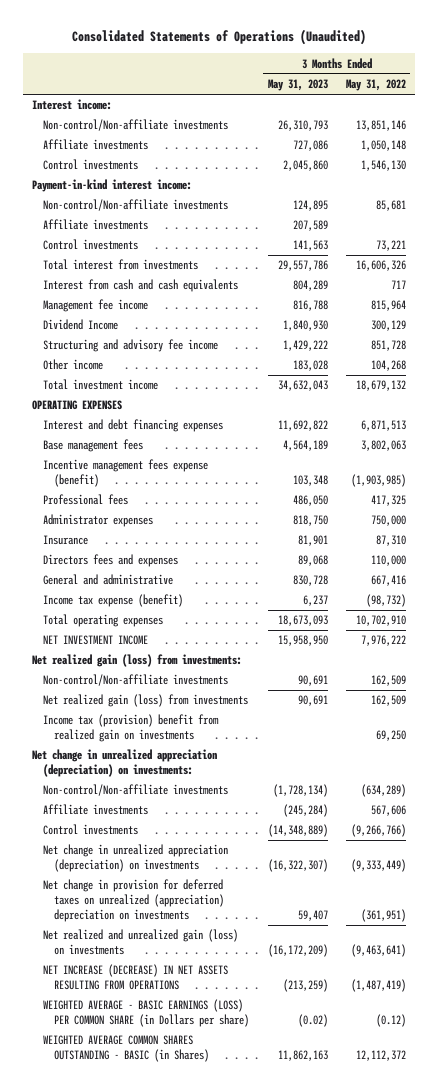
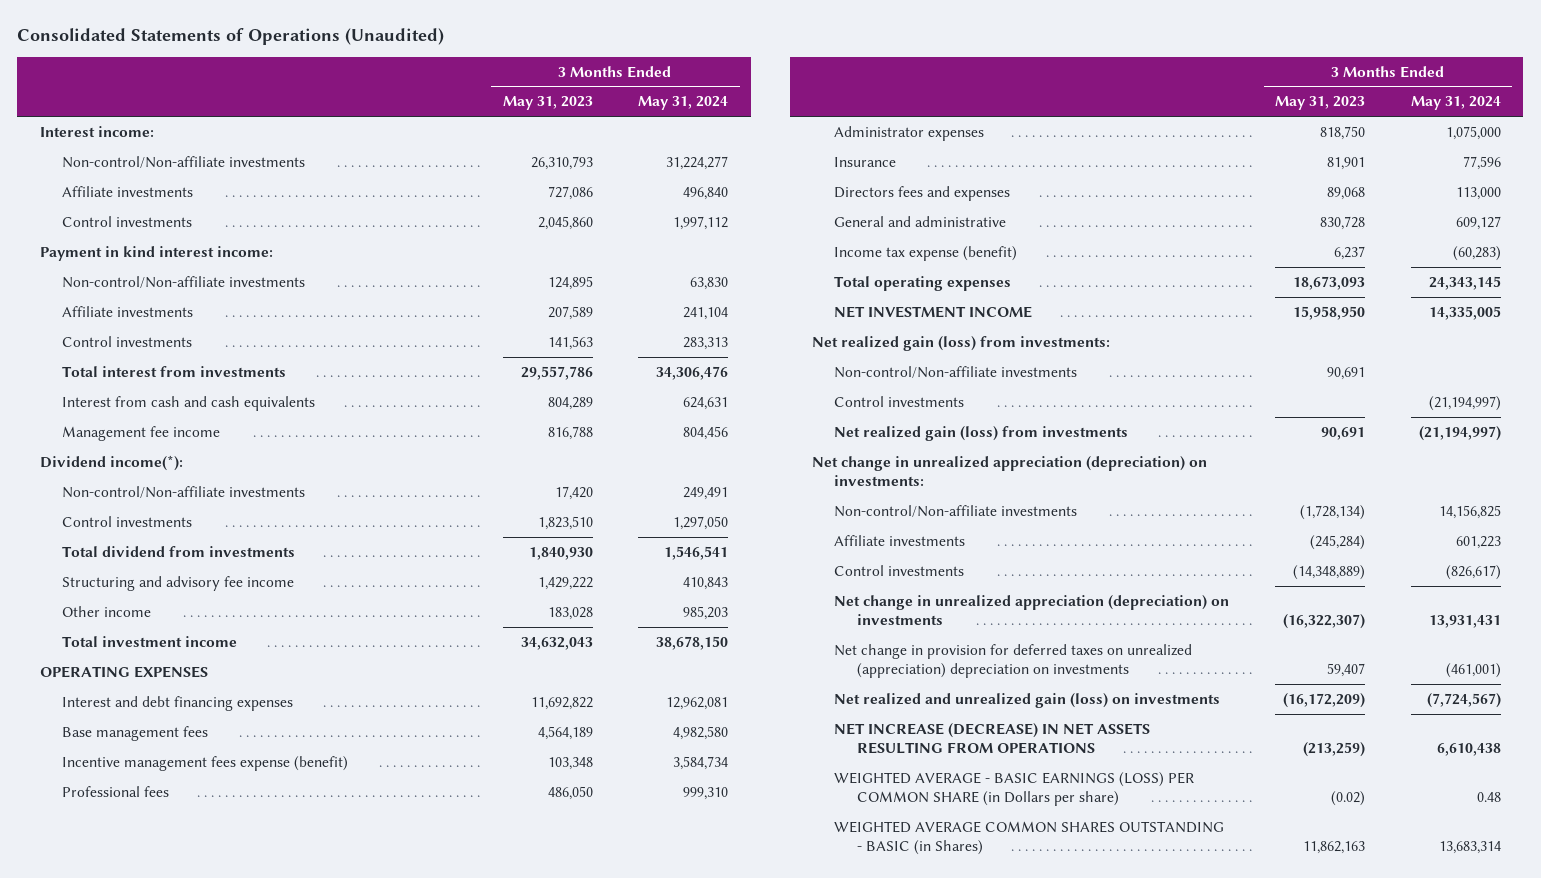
- | 3 Months Ended May 31, 2023 | 3 Months Ended May 31, 2022
+ | 3 Months Ended May 31, 2023 | 3 Months Ended May 31, 2024
- Payment-in-kind interest income:
+ Payment in kind interest income:
- Dividend Income | 1,840,930 | 300,129
+ Dividend income(*):
+ Non-control/Non-affiliate investments | 17,420 | 249,491
+ Control investments | 1,823,510 | 1,297,050
+ Total dividend from investments | 1,840,930 | 1,546,541
+ Control investments | | (21,194,997)
- Income tax (provision) benefit from realized gain on investments | | 69,250

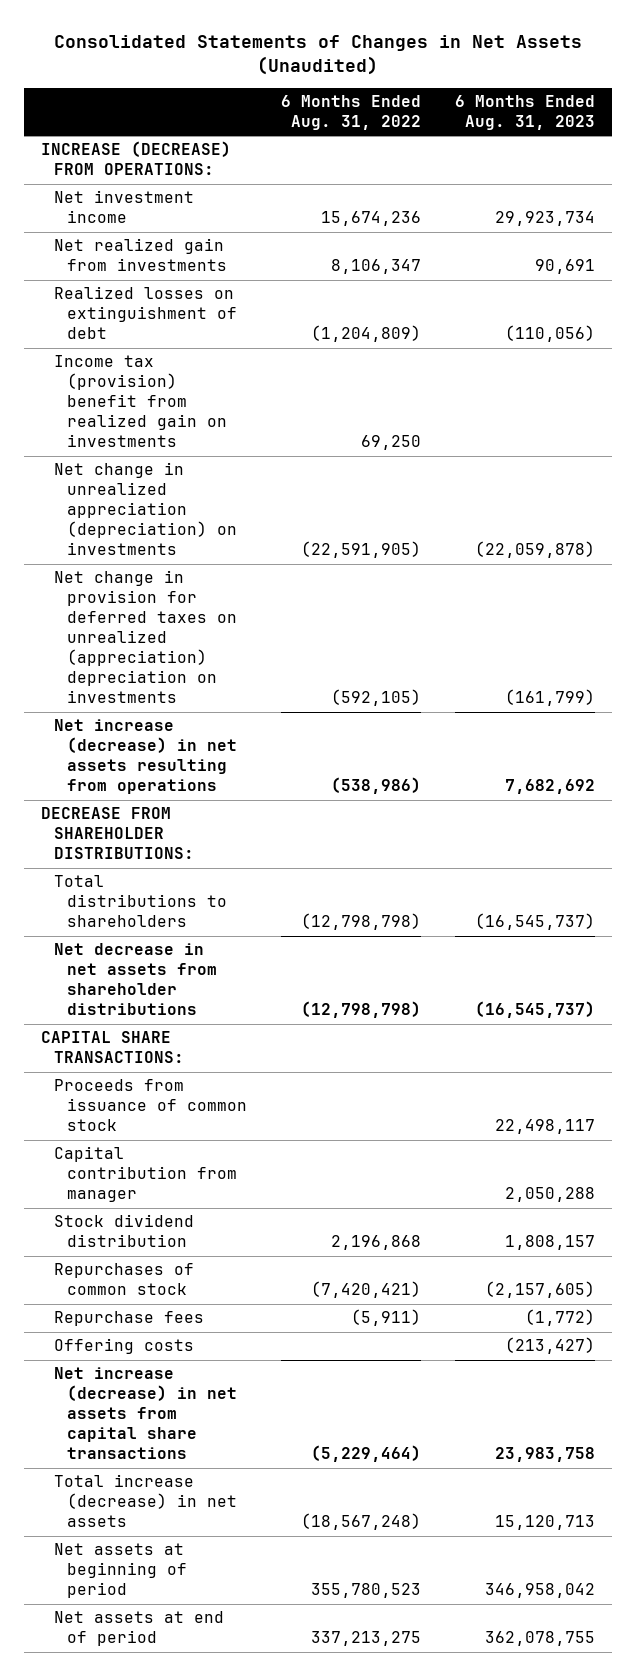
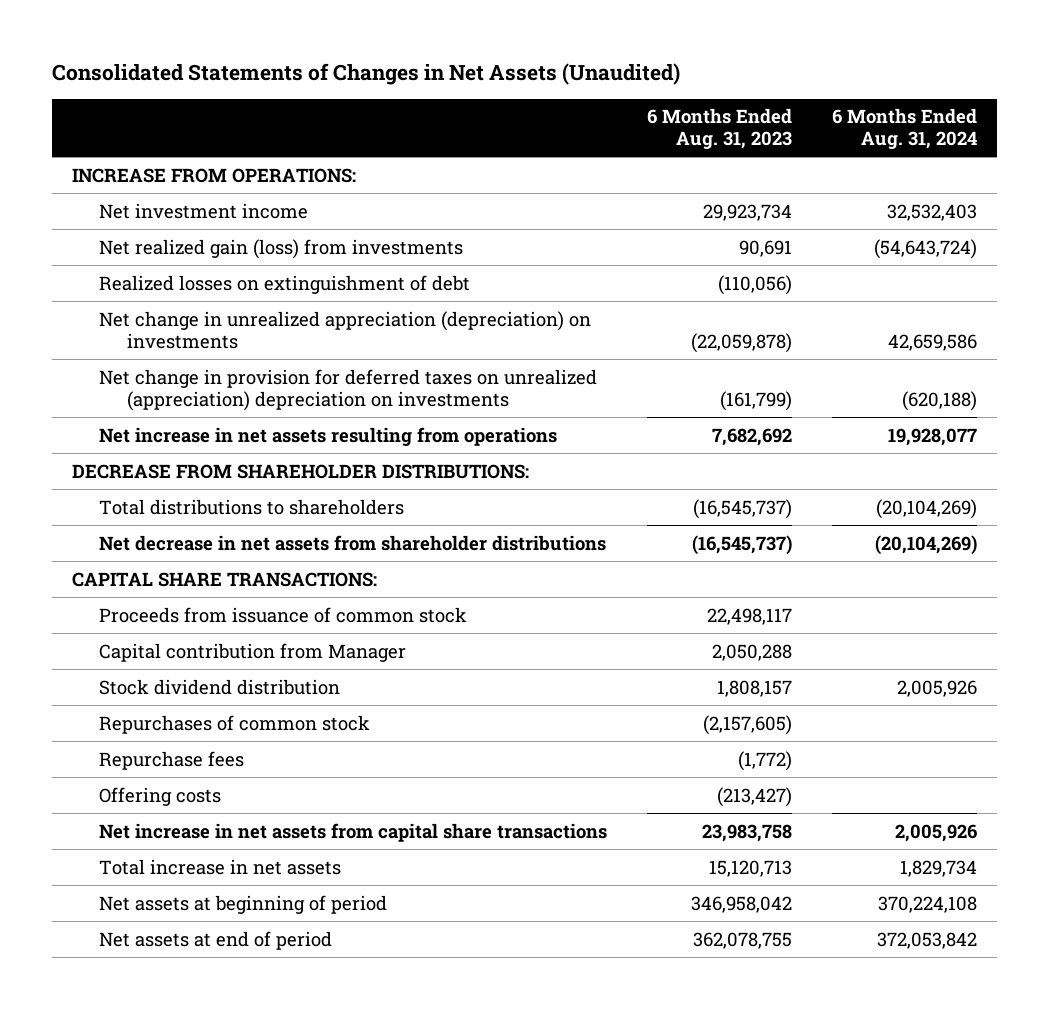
- | 6 Months Ended Aug. 31, 2022 | 6 Months Ended Aug. 31, 2023
+ | 6 Months Ended Aug. 31, 2023 | 6 Months Ended Aug. 31, 2024
- INCREASE (DECREASE) FROM OPERATIONS:
+ INCREASE FROM OPERATIONS:
- Net realized gain from investments | 8,106,347 | 90,691
+ Net realized gain (loss) from investments | 90,691 | (54,643,724)
- Income tax (provision) benefit from realized gain on investments | 69,250 |
- Net increase (decrease) in net assets resulting from operations | (538,986) | 7,682,692
+ Net increase in net assets resulting from operations | 7,682,692 | 19,928,077
- Capital contribution from manager | | 2,050,288
+ Capital contribution from Manager | 2,050,288 |
- Net increase (decrease) in net assets from capital share transactions | (5,229,464) | 23,983,758
- Total increase (decrease) in net assets | (18,567,248) | 15,120,713
+ Net increase in net assets from capital share transactions | 23,983,758 | 2,005,926
+ Total increase in net assets | 15,120,713 | 1,829,734

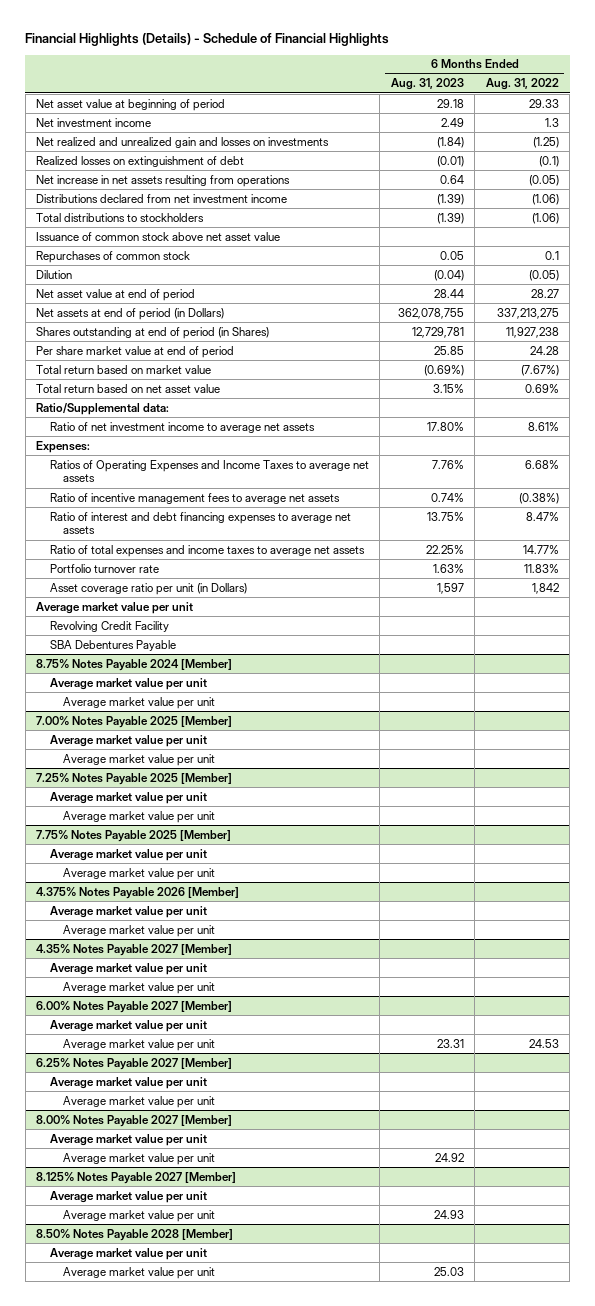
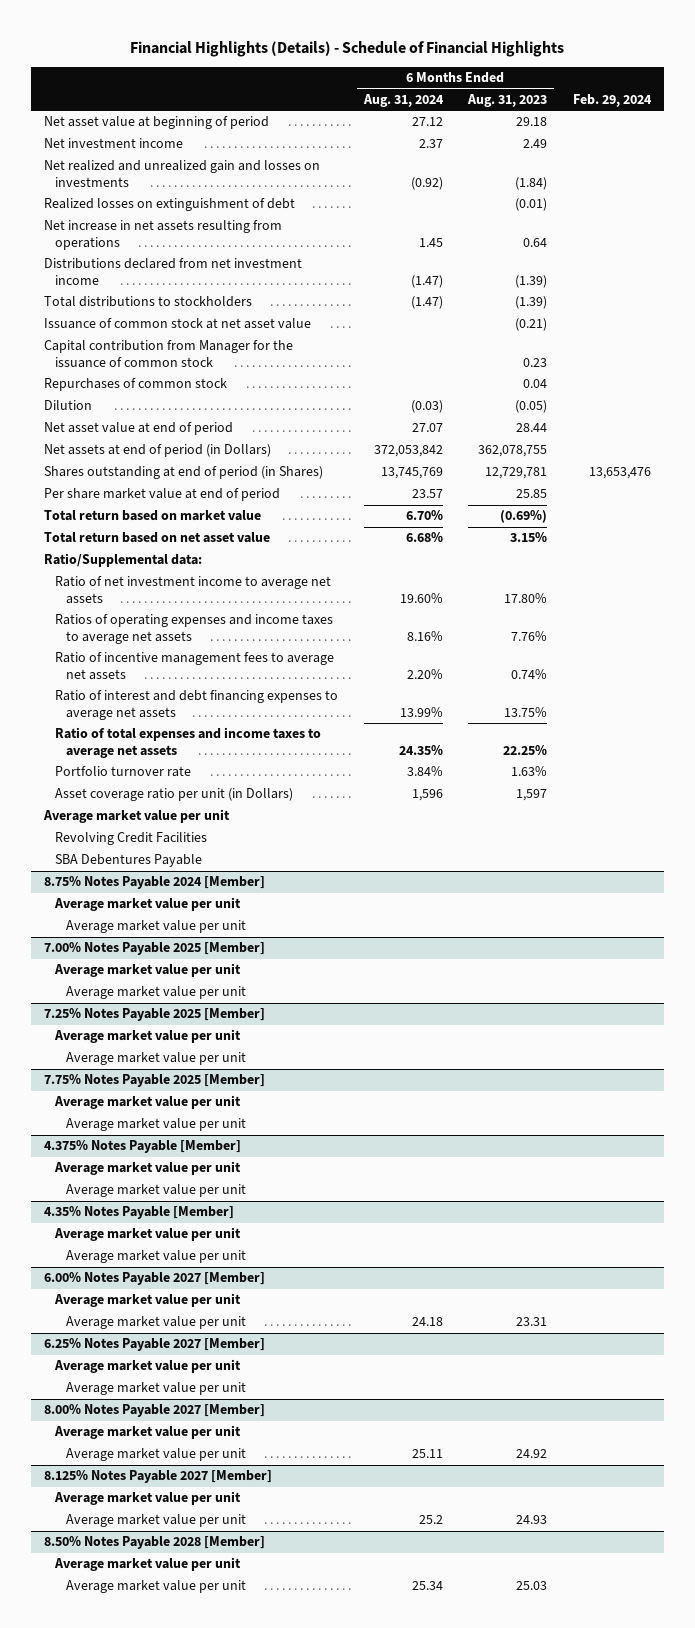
- | 6 Months Ended Aug. 31, 2023 | 6 Months Ended Aug. 31, 2022
+ | 6 Months Ended Aug. 31, 2024 | 6 Months Ended Aug. 31, 2023 | Feb. 29, 2024
- Issuance of common stock above net asset value
- Repurchases of common stock | 0.05 | 0.1
- Dilution | (0.04) | (0.05)
+ Issuance of common stock at net asset value | | (0.21) |
+ Capital contribution from Manager for the issuance of common stock | | 0.23 |
+ Repurchases of common stock | | 0.04 |
+ Dilution | (0.03) | (0.05) |
- Expenses:
- Ratios of Operating Expenses and Income Taxes to average net assets | 7.76% | 6.68%
+ Ratios of operating expenses and income taxes to average net assets | 8.16% | 7.76% |
- Revolving Credit Facility
+ Revolving Credit Facilities
- 4.375% Notes Payable 2026 [Member]
+ 4.375% Notes Payable [Member]
- 4.35% Notes Payable 2027 [Member]
+ 4.35% Notes Payable [Member]

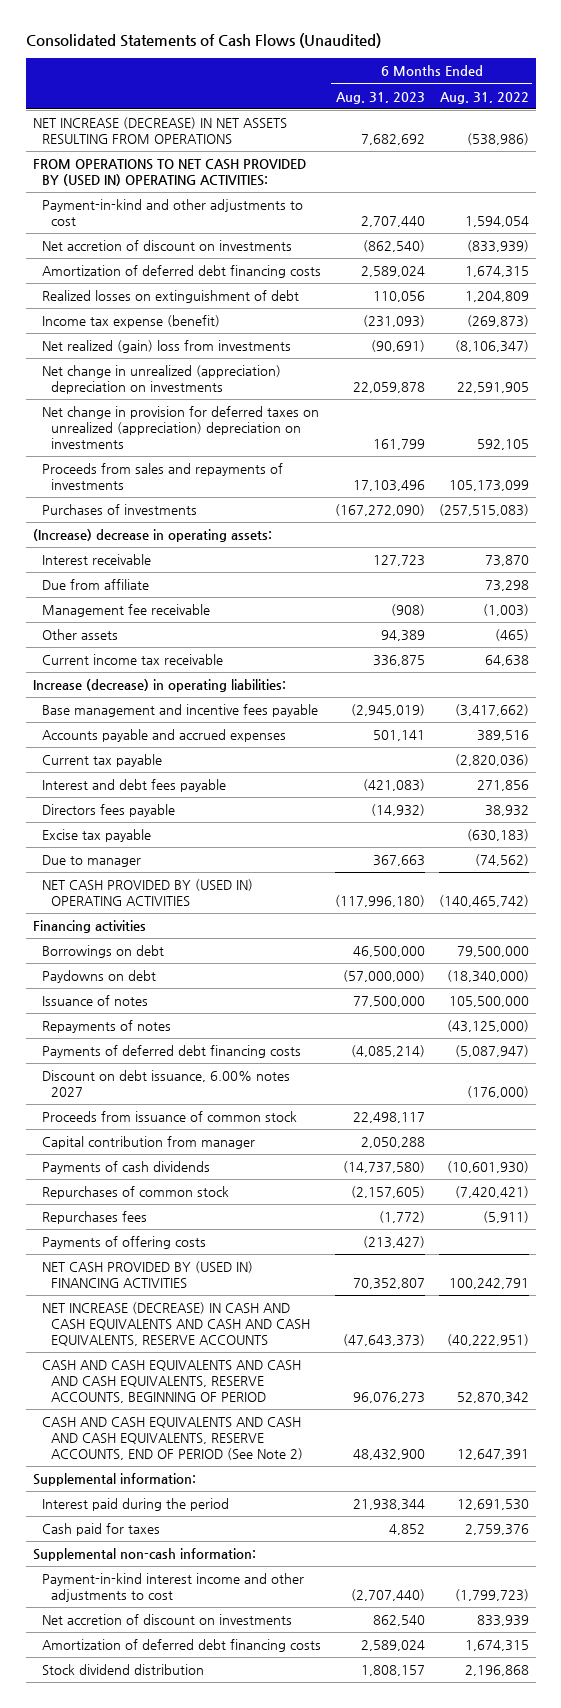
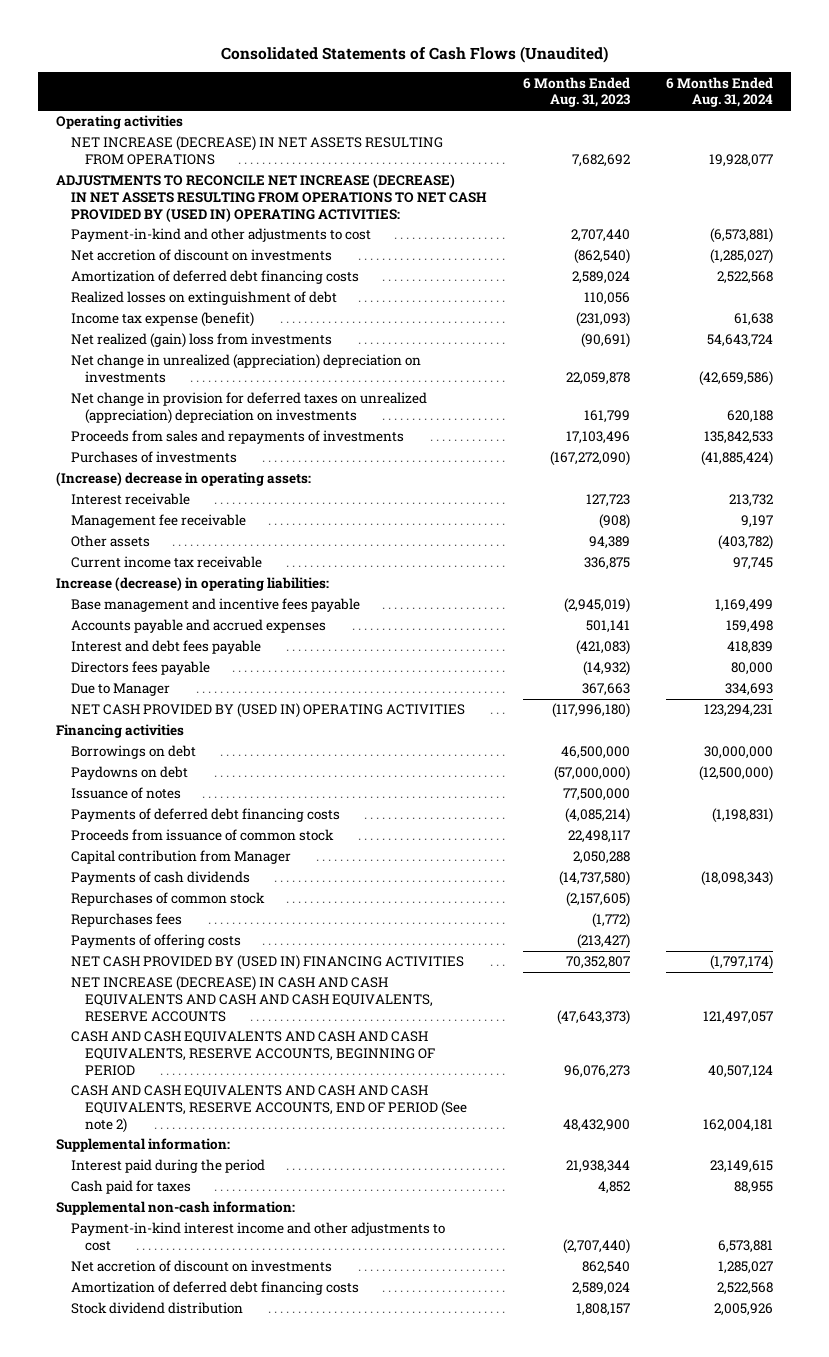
- | 6 Months Ended Aug. 31, 2023 | 6 Months Ended Aug. 31, 2022
+ | 6 Months Ended Aug. 31, 2023 | 6 Months Ended Aug. 31, 2024
+ Operating activities
- FROM OPERATIONS TO NET CASH PROVIDED BY (USED IN) OPERATING ACTIVITIES:
+ ADJUSTMENTS TO RECONCILE NET INCREASE (DECREASE) IN NET ASSETS RESULTING FROM OPERATIONS TO NET CASH PROVIDED BY (USED IN) OPERATING ACTIVITIES:
- Due from affiliate | | 73,298
- Current tax payable | | (2,820,036)
- Excise tax payable | | (630,183)
- Due to manager | 367,663 | (74,562)
+ Due to Manager | 367,663 | 334,693
- Repayments of notes | | (43,125,000)
- Discount on debt issuance, 6.00% notes 2027 | | (176,000)
- Capital contribution from manager | 2,050,288 |
+ Capital contribution from Manager | 2,050,288 |
- CASH AND CASH EQUIVALENTS AND CASH AND CASH EQUIVALENTS, RESERVE ACCOUNTS, END OF PERIOD (See Note 2) | 48,432,900 | 12,647,391
+ CASH AND CASH EQUIVALENTS AND CASH AND CASH EQUIVALENTS, RESERVE ACCOUNTS, END OF PERIOD (See note 2) | 48,432,900 | 162,004,181

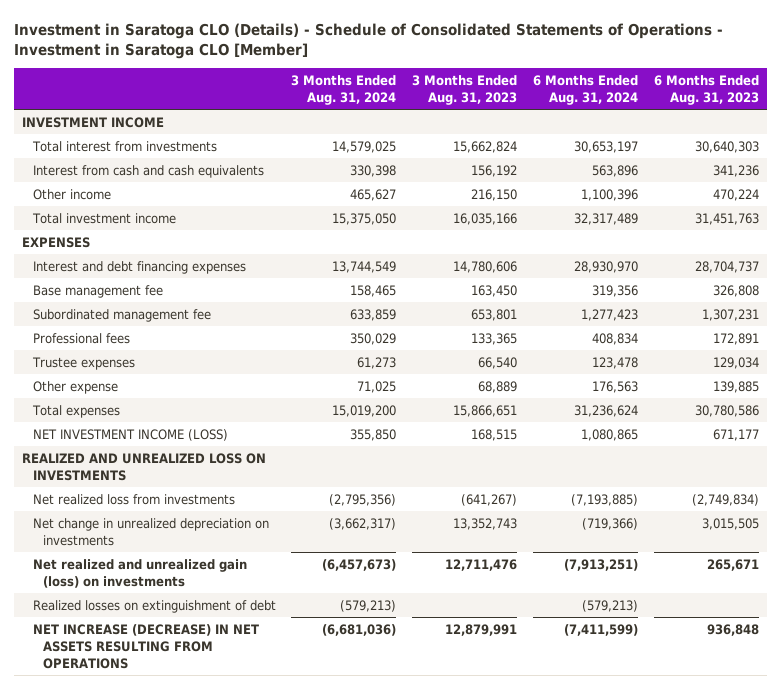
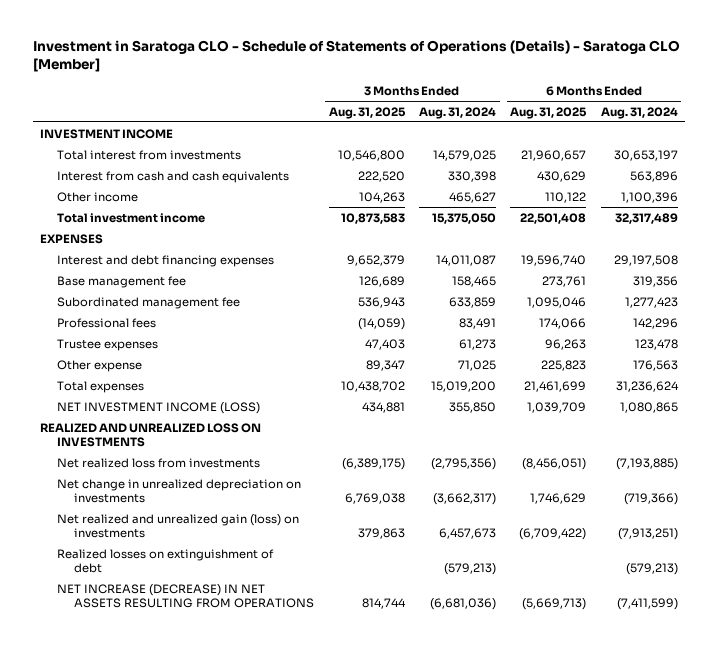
- Investment in Saratoga CLO (Details) - Schedule of Consolidated Statements of Operations - Investment in Saratoga CLO [Member]
+ Investment in Saratoga CLO - Schedule of Statements of Operations (Details) - Saratoga CLO [Member]
- | 3 Months Ended Aug. 31, 2024 | 3 Months Ended Aug. 31, 2023 | 6 Months Ended Aug. 31, 2024 | 6 Months Ended Aug. 31, 2023
+ | 3 Months Ended Aug. 31, 2025 | 3 Months Ended Aug. 31, 2024 | 6 Months Ended Aug. 31, 2025 | 6 Months Ended Aug. 31, 2024
- Interest and debt financing expenses | 13,744,549 | 14,780,606 | 28,930,970 | 28,704,737
+ Interest and debt financing expenses | 9,652,379 | 14,011,087 | 19,596,740 | 29,197,508
- Professional fees | 350,029 | 133,365 | 408,834 | 172,891
+ Professional fees | (14,059) | 83,491 | 174,066 | 142,296
- Net realized and unrealized gain (loss) on investments | (6,457,673) | 12,711,476 | (7,913,251) | 265,671
+ Net realized and unrealized gain (loss) on investments | 379,863 | 6,457,673 | (6,709,422) | (7,913,251)

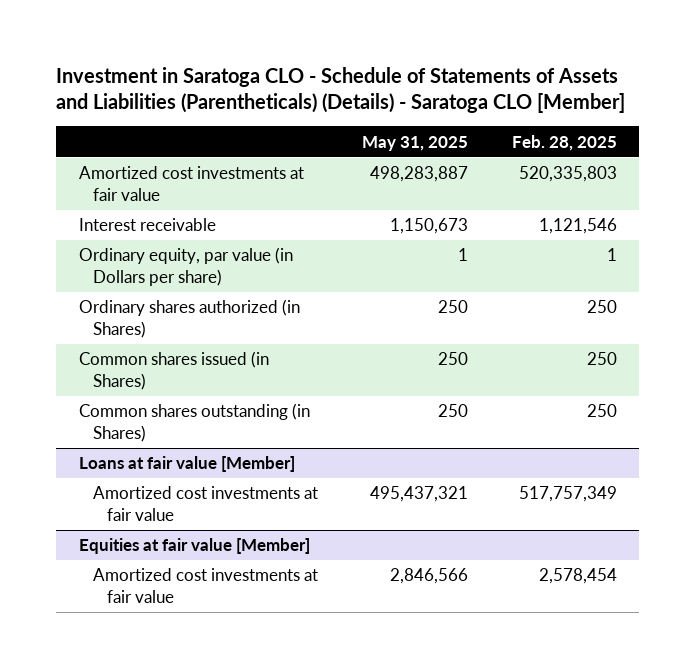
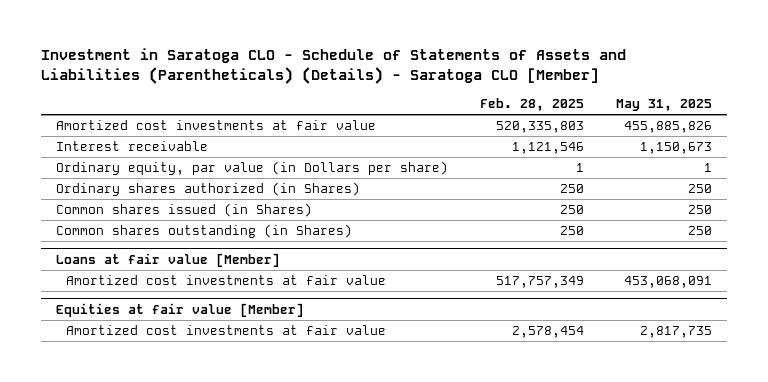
- | May 31, 2025 | Feb. 28, 2025
+ | Feb. 28, 2025 | May 31, 2025
- Amortized cost investments at fair value | 498,283,887 | 520,335,803
+ Amortized cost investments at fair value | 520,335,803 | 455,885,826
@ Loans at fair value [Member]
- Amortized cost investments at fair value | 495,437,321 | 517,757,349
+ Amortized cost investments at fair value | 517,757,349 | 453,068,091
@ Equities at fair value [Member]
- Amortized cost investments at fair value | 2,846,566 | 2,578,454
+ Amortized cost investments at fair value | 2,578,454 | 2,817,735

